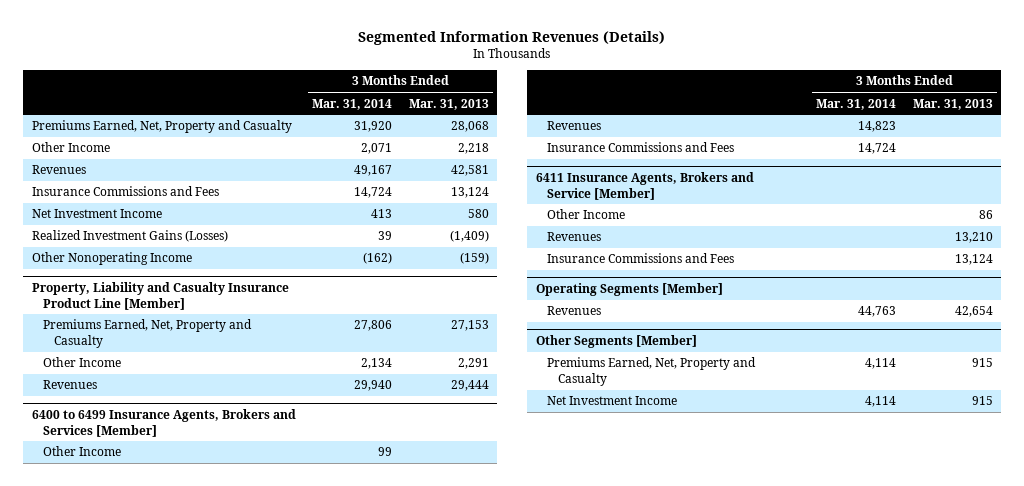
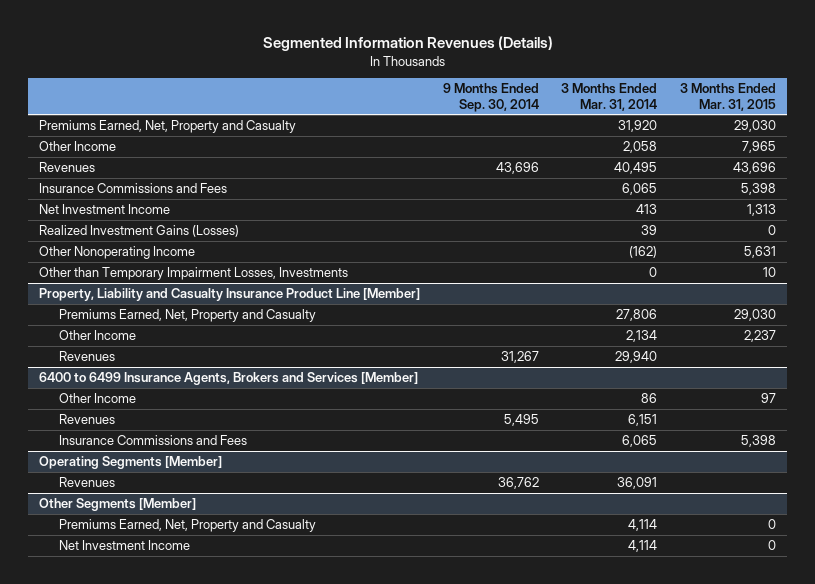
- | 3 Months Ended Mar. 31, 2014 | 3 Months Ended Mar. 31, 2013
+ | 9 Months Ended Sep. 30, 2014 | 3 Months Ended Mar. 31, 2014 | 3 Months Ended Mar. 31, 2015
- Other Income | 2,071 | 2,218
- Revenues | 49,167 | 42,581
- Insurance Commissions and Fees | 14,724 | 13,124
+ Other Income | | 2,058 | 7,965
+ Revenues | 43,696 | 40,495 | 43,696
+ Insurance Commissions and Fees | | 6,065 | 5,398
+ Other than Temporary Impairment Losses, Investments | | 0 | 10
@ 6400 to 6499 Insurance Agents, Brokers and Services [Member]
- Other Income | 99 |
- Revenues | 14,823 |
- Insurance Commissions and Fees | 14,724 |
- 6411 Insurance Agents, Brokers and Service [Member]
- Other Income | | 86
- Revenues | | 13,210
- Insurance Commissions and Fees | | 13,124
@ 6400 to 6499 Insurance Agents, Brokers and Services [Member]
+ Other Income | | 86 | 97
+ Revenues | 5,495 | 6,151 |
+ Insurance Commissions and Fees | | 6,065 | 5,398
@ Operating Segments [Member]
- Revenues | 44,763 | 42,654
+ Revenues | 36,762 | 36,091 |

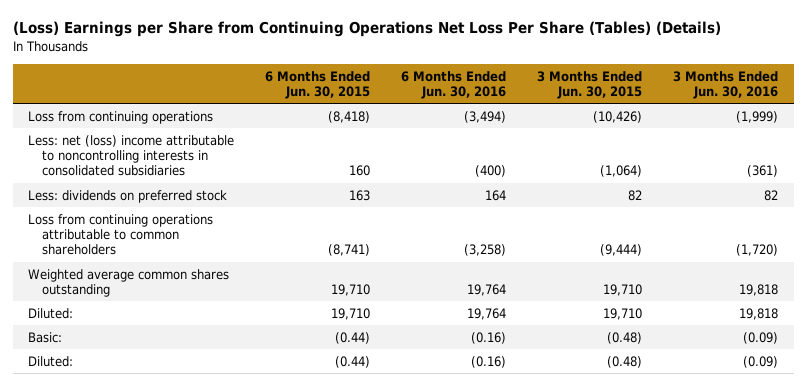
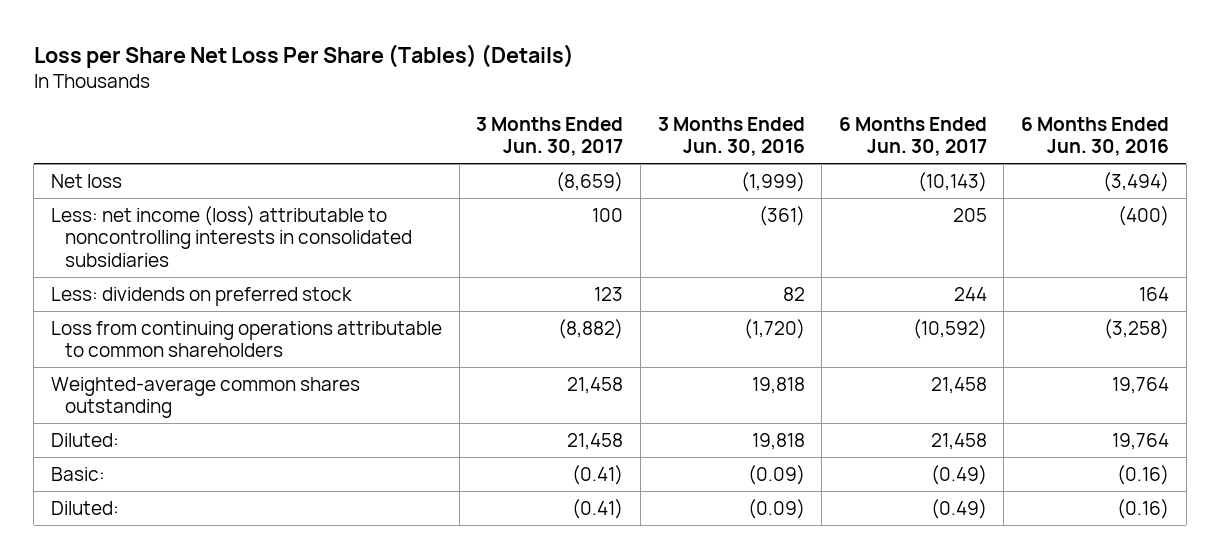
- (Loss) Earnings per Share from Continuing Operations Net Loss Per Share (Tables) (Details)
+ Loss per Share Net Loss Per Share (Tables) (Details)
- | 6 Months Ended Jun. 30, 2015 | 6 Months Ended Jun. 30, 2016 | 3 Months Ended Jun. 30, 2015 | 3 Months Ended Jun. 30, 2016
+ | 3 Months Ended Jun. 30, 2017 | 3 Months Ended Jun. 30, 2016 | 6 Months Ended Jun. 30, 2017 | 6 Months Ended Jun. 30, 2016
- Loss from continuing operations | (8,418) | (3,494) | (10,426) | (1,999)
- Less: net (loss) income attributable to noncontrolling interests in consolidated subsidiaries | 160 | (400) | (1,064) | (361)
+ Net loss | (8,659) | (1,999) | (10,143) | (3,494)
+ Less: net income (loss) attributable to noncontrolling interests in consolidated subsidiaries | 100 | (361) | 205 | (400)
- Weighted average common shares outstanding | 19,710 | 19,764 | 19,710 | 19,818
+ Weighted-average common shares outstanding | 21,458 | 19,818 | 21,458 | 19,764

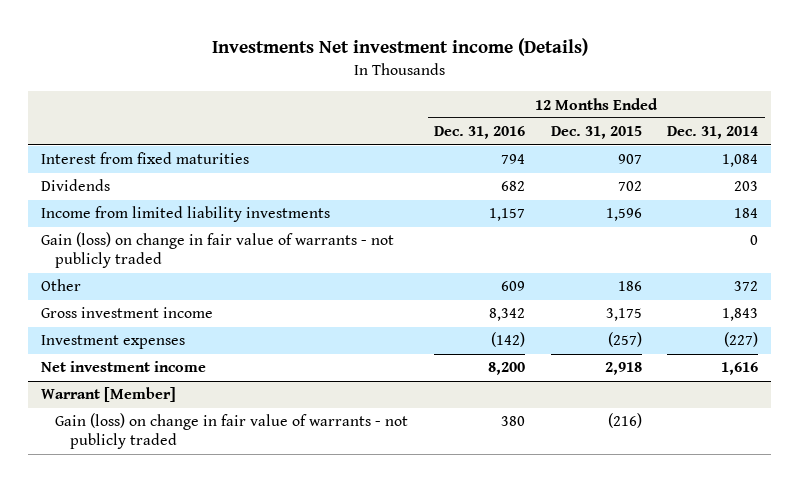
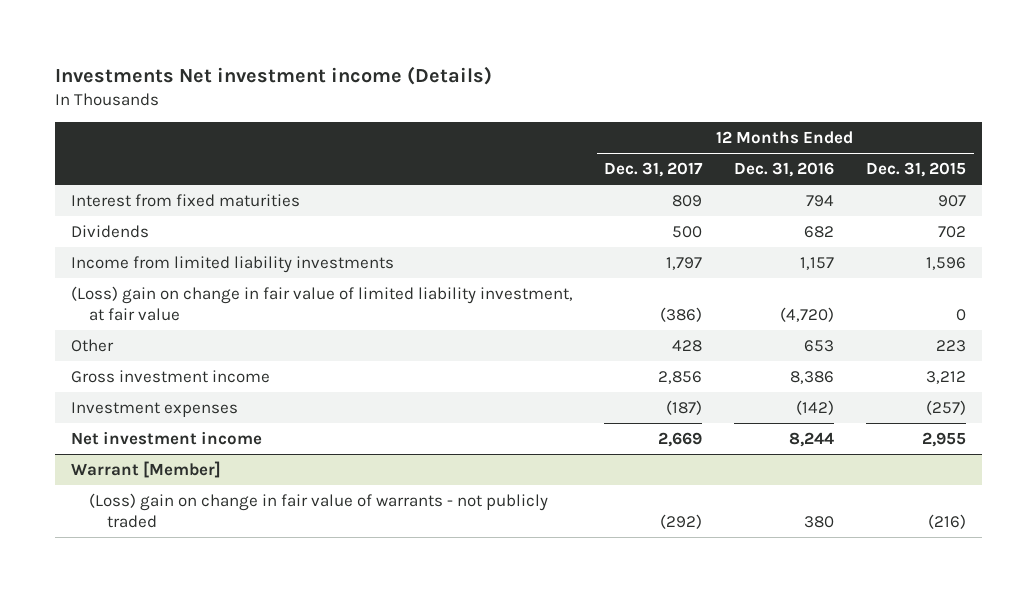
- | 12 Months Ended Dec. 31, 2016 | 12 Months Ended Dec. 31, 2015 | 12 Months Ended Dec. 31, 2014
+ | 12 Months Ended Dec. 31, 2017 | 12 Months Ended Dec. 31, 2016 | 12 Months Ended Dec. 31, 2015
- Gain (loss) on change in fair value of warrants - not publicly traded | | | 0
- Other | 609 | 186 | 372
- Gross investment income | 8,342 | 3,175 | 1,843
+ (Loss) gain on change in fair value of limited liability investment, at fair value | (386) | (4,720) | 0
+ Other | 428 | 653 | 223
+ Gross investment income | 2,856 | 8,386 | 3,212
- Net investment income | 8,200 | 2,918 | 1,616
+ Net investment income | 2,669 | 8,244 | 2,955
@ Warrant [Member]
- Gain (loss) on change in fair value of warrants - not publicly traded | 380 | (216) |
+ (Loss) gain on change in fair value of warrants - not publicly traded | (292) | 380 | (216)

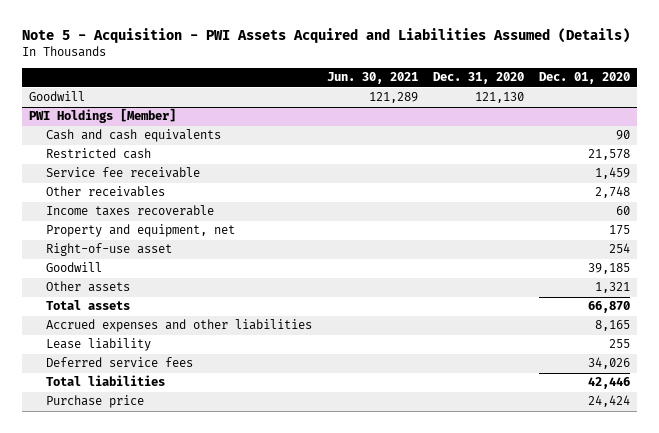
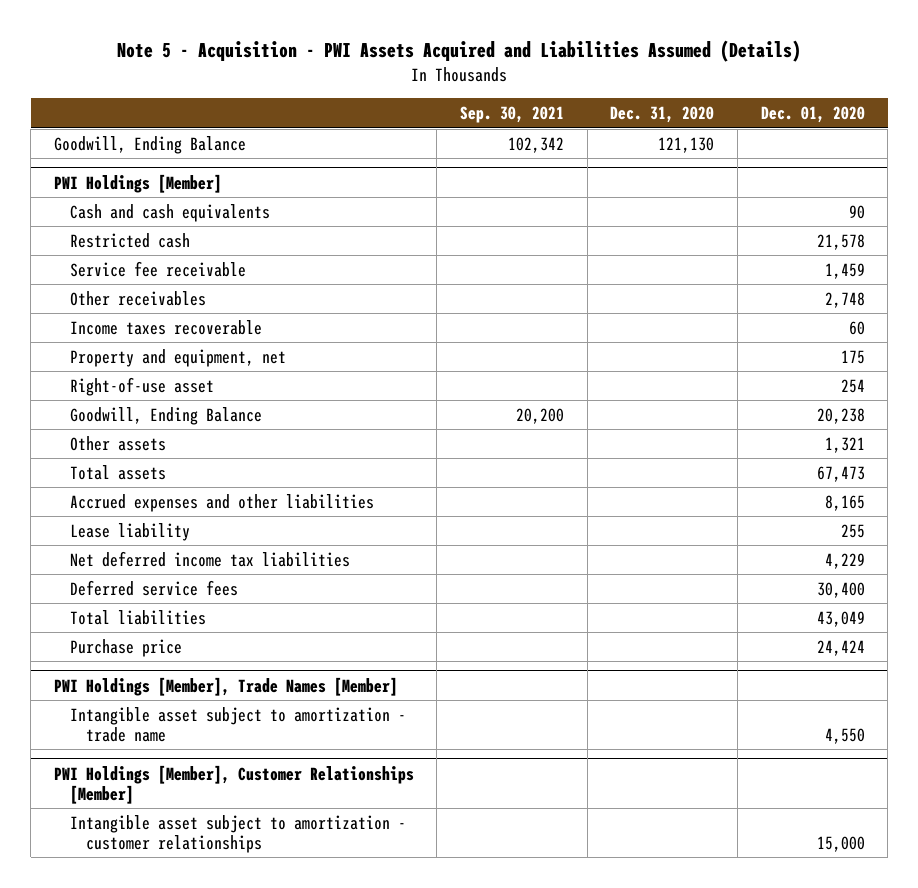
- | Jun. 30, 2021 | Dec. 31, 2020 | Dec. 01, 2020
+ | Sep. 30, 2021 | Dec. 31, 2020 | Dec. 01, 2020
- Goodwill | 121,289 | 121,130 |
+ Goodwill, Ending Balance | 102,342 | 121,130 |
@ PWI Holdings [Member]
- Goodwill | | | 39,185
+ Goodwill, Ending Balance | 20,200 | | 20,238
- Total assets | | | 66,870
+ Total assets | | | 67,473
- Deferred service fees | | | 34,026
- Total liabilities | | | 42,446
+ Net deferred income tax liabilities | | | 4,229
+ Deferred service fees | | | 30,400
+ Total liabilities | | | 43,049
+ PWI Holdings [Member], Trade Names [Member]
+ Intangible asset subject to amortization - trade name | | | 4,550
+ PWI Holdings [Member], Customer Relationships [Member]
+ Intangible asset subject to amortization - customer relationships | | | 15,000

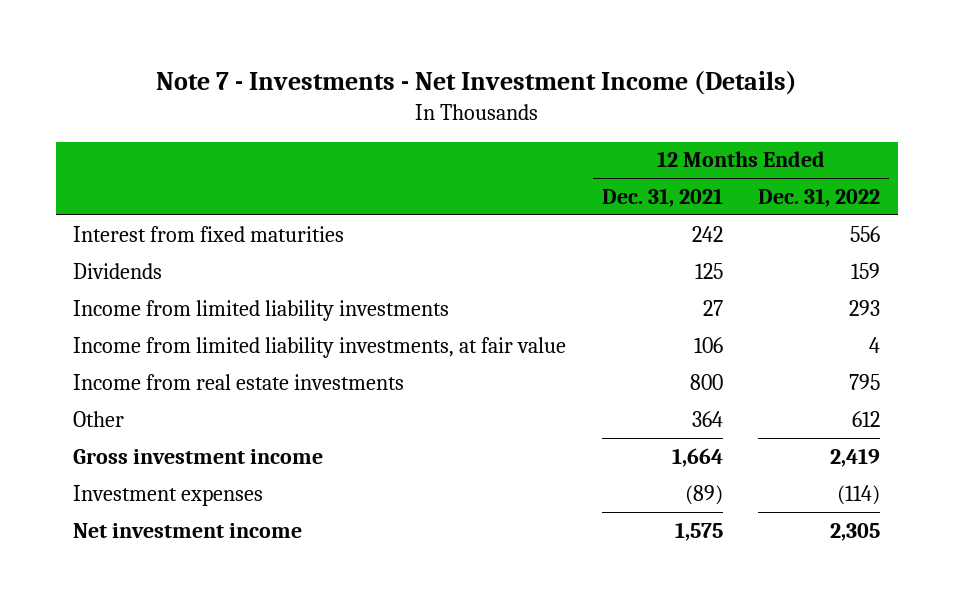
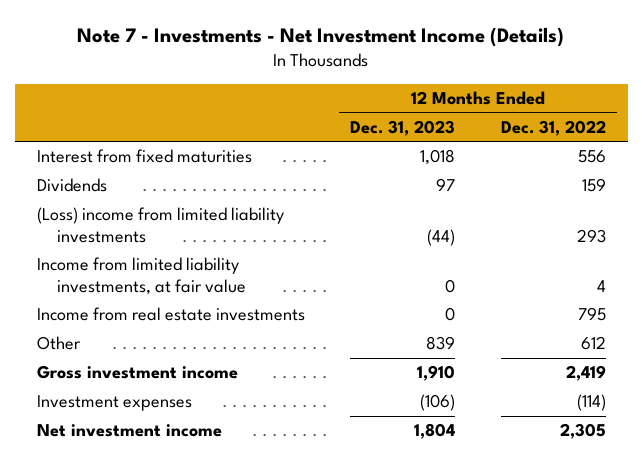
- | 12 Months Ended Dec. 31, 2021 | 12 Months Ended Dec. 31, 2022
+ | 12 Months Ended Dec. 31, 2023 | 12 Months Ended Dec. 31, 2022
- Income from limited liability investments | 27 | 293
+ (Loss) income from limited liability investments | (44) | 293

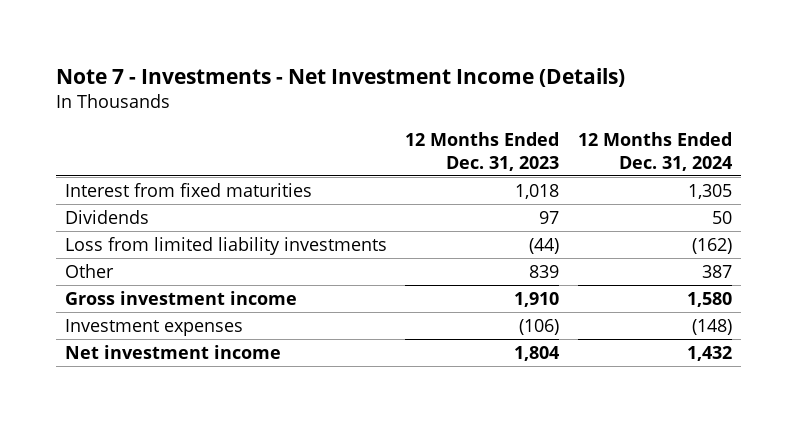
- | 12 Months Ended Dec. 31, 2023 | 12 Months Ended Dec. 31, 2022
+ | 12 Months Ended Dec. 31, 2023 | 12 Months Ended Dec. 31, 2024
- (Loss) income from limited liability investments | (44) | 293
- Income from limited liability investments, at fair value | 0 | 4
- Income from real estate investments | 0 | 795
+ Loss from limited liability investments | (44) | (162)

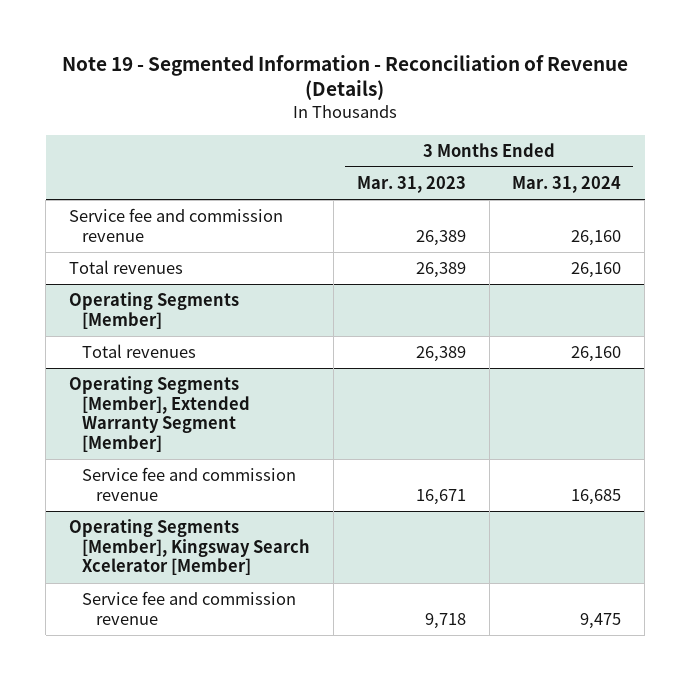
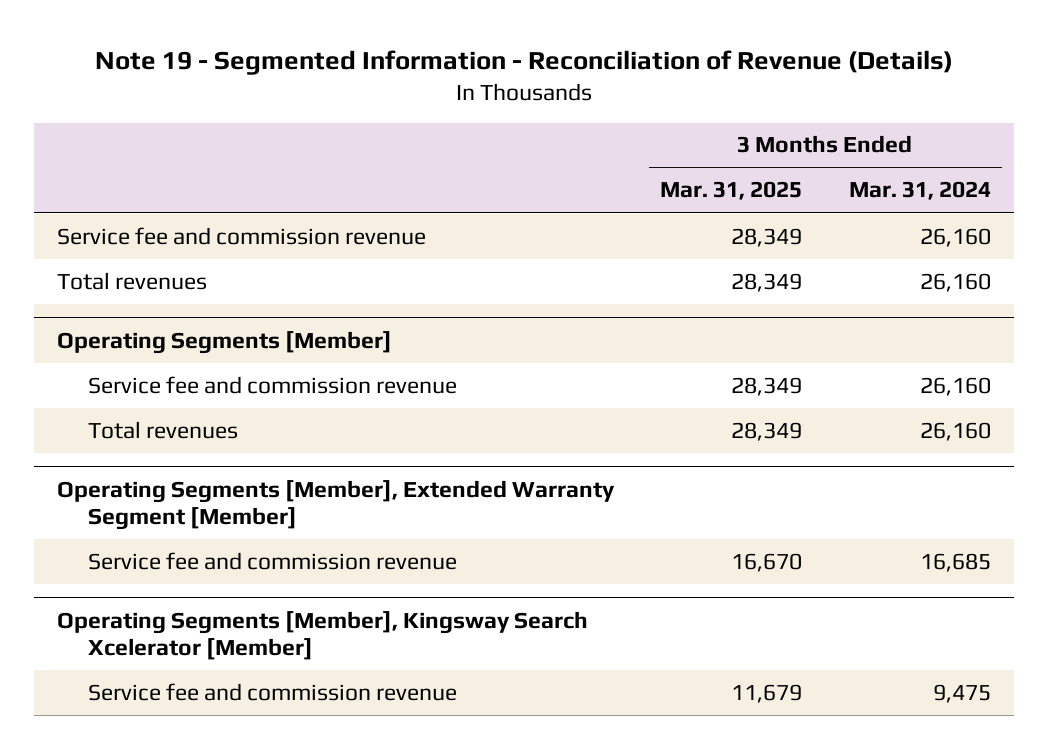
- | 3 Months Ended Mar. 31, 2023 | 3 Months Ended Mar. 31, 2024
+ | 3 Months Ended Mar. 31, 2025 | 3 Months Ended Mar. 31, 2024
@ Operating Segments [Member]
+ Service fee and commission revenue | 28,349 | 26,160

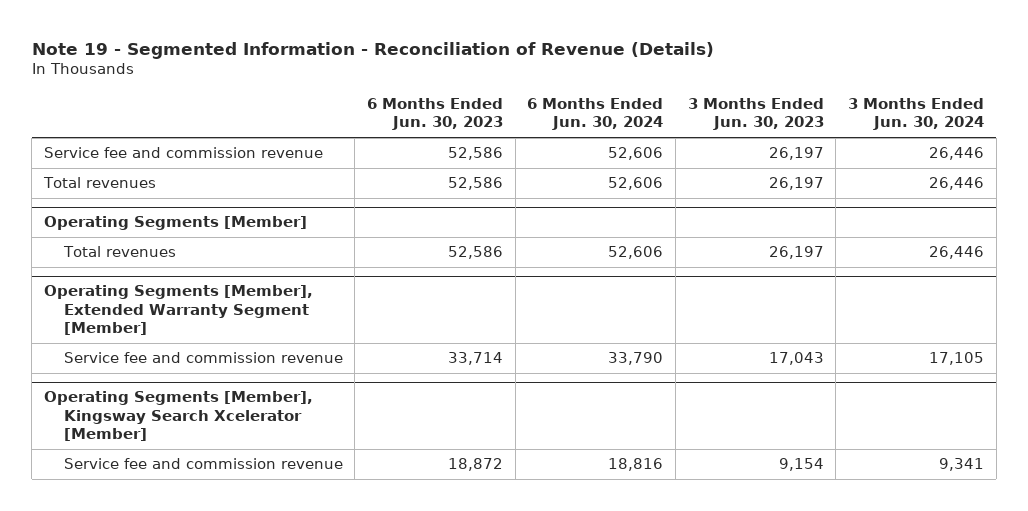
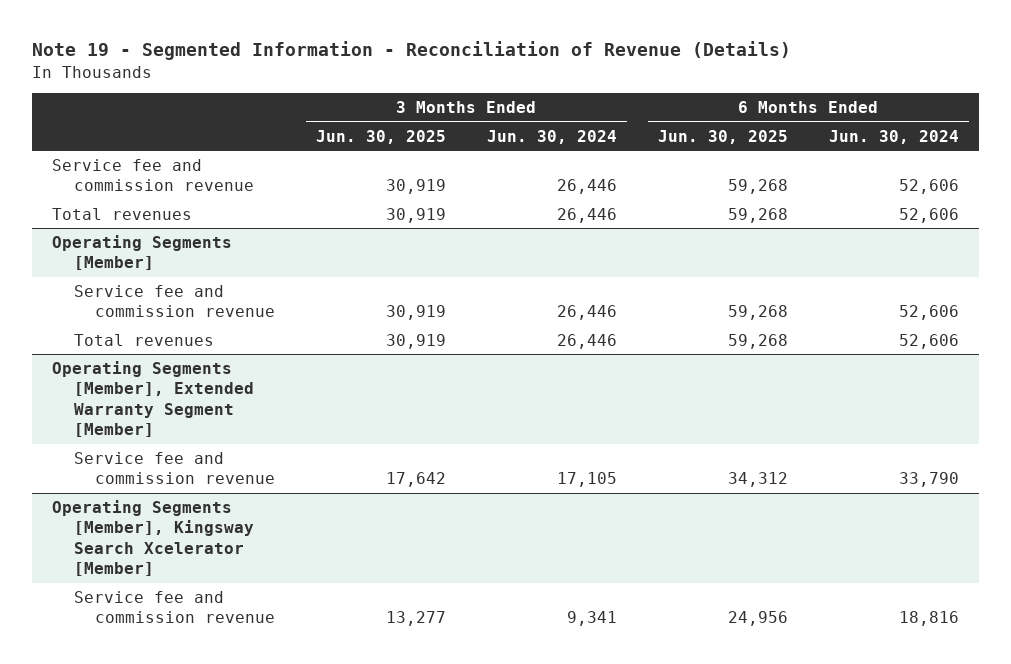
- | 6 Months Ended Jun. 30, 2023 | 6 Months Ended Jun. 30, 2024 | 3 Months Ended Jun. 30, 2023 | 3 Months Ended Jun. 30, 2024
+ | 3 Months Ended Jun. 30, 2025 | 3 Months Ended Jun. 30, 2024 | 6 Months Ended Jun. 30, 2025 | 6 Months Ended Jun. 30, 2024
@ Operating Segments [Member]
+ Service fee and commission revenue | 30,919 | 26,446 | 59,268 | 52,606

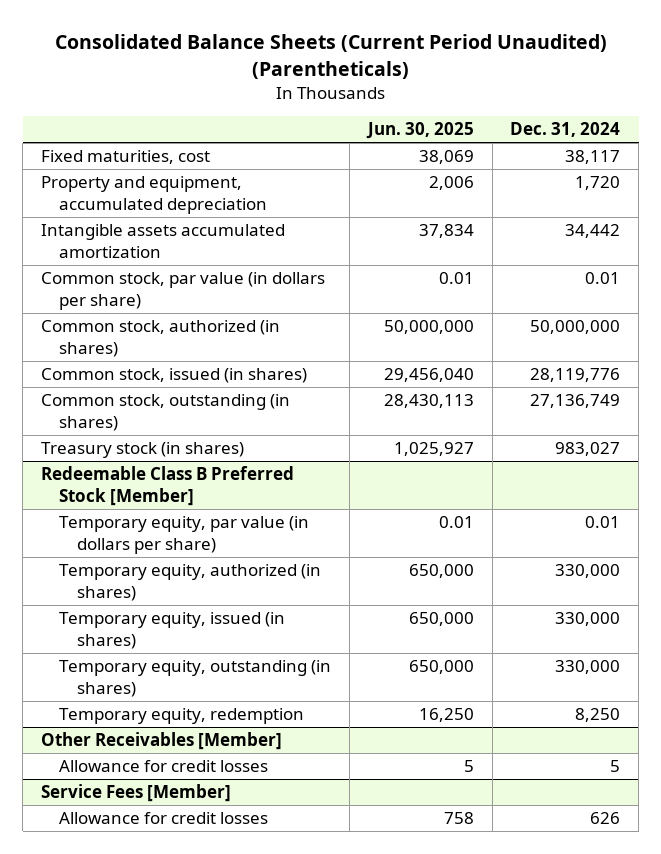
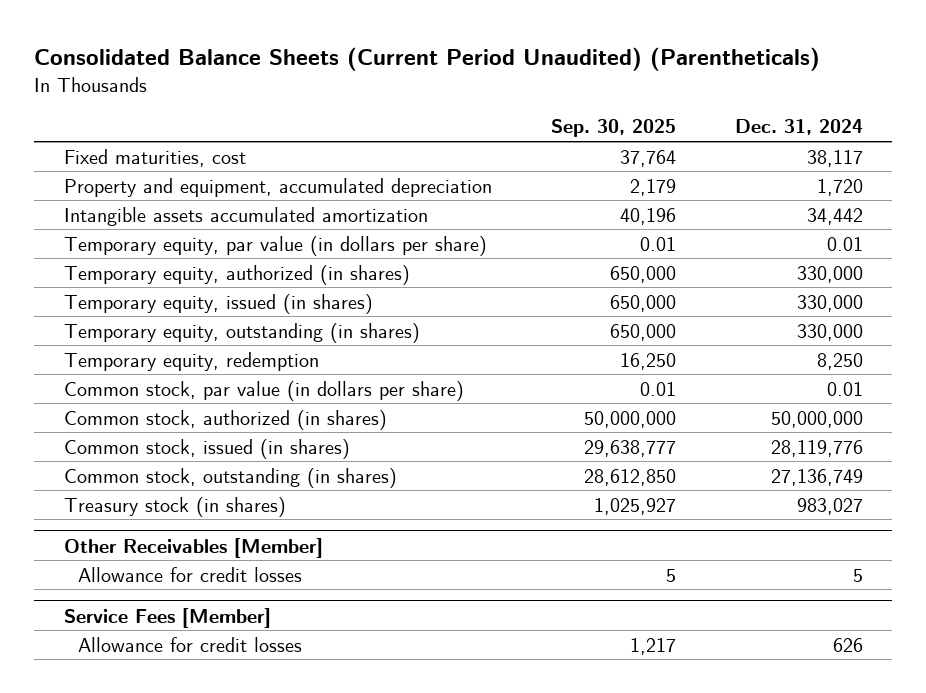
- | Jun. 30, 2025 | Dec. 31, 2024
+ | Sep. 30, 2025 | Dec. 31, 2024
- Redeemable Class B Preferred Stock [Member]
moved down: Common stock, par value (in dollars per share) | 0.01 | 0.01
moved down: Common stock, authorized (in shares) | 50,000,000 | 50,000,000
moved down: Common stock, issued (in shares) | 29,638,777 | 28,119,776
moved down: Common stock, outstanding (in shares) | 28,612,850 | 27,136,749
moved down: Treasury stock (in shares) | 1,025,927 | 983,027

